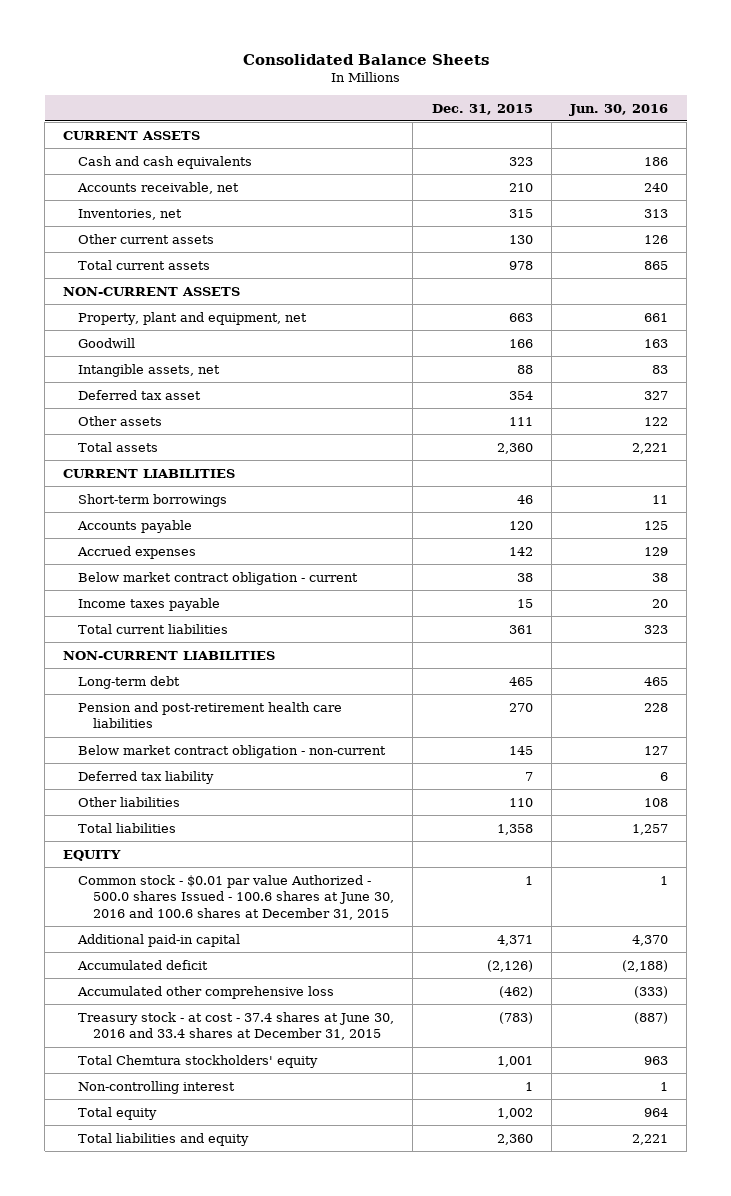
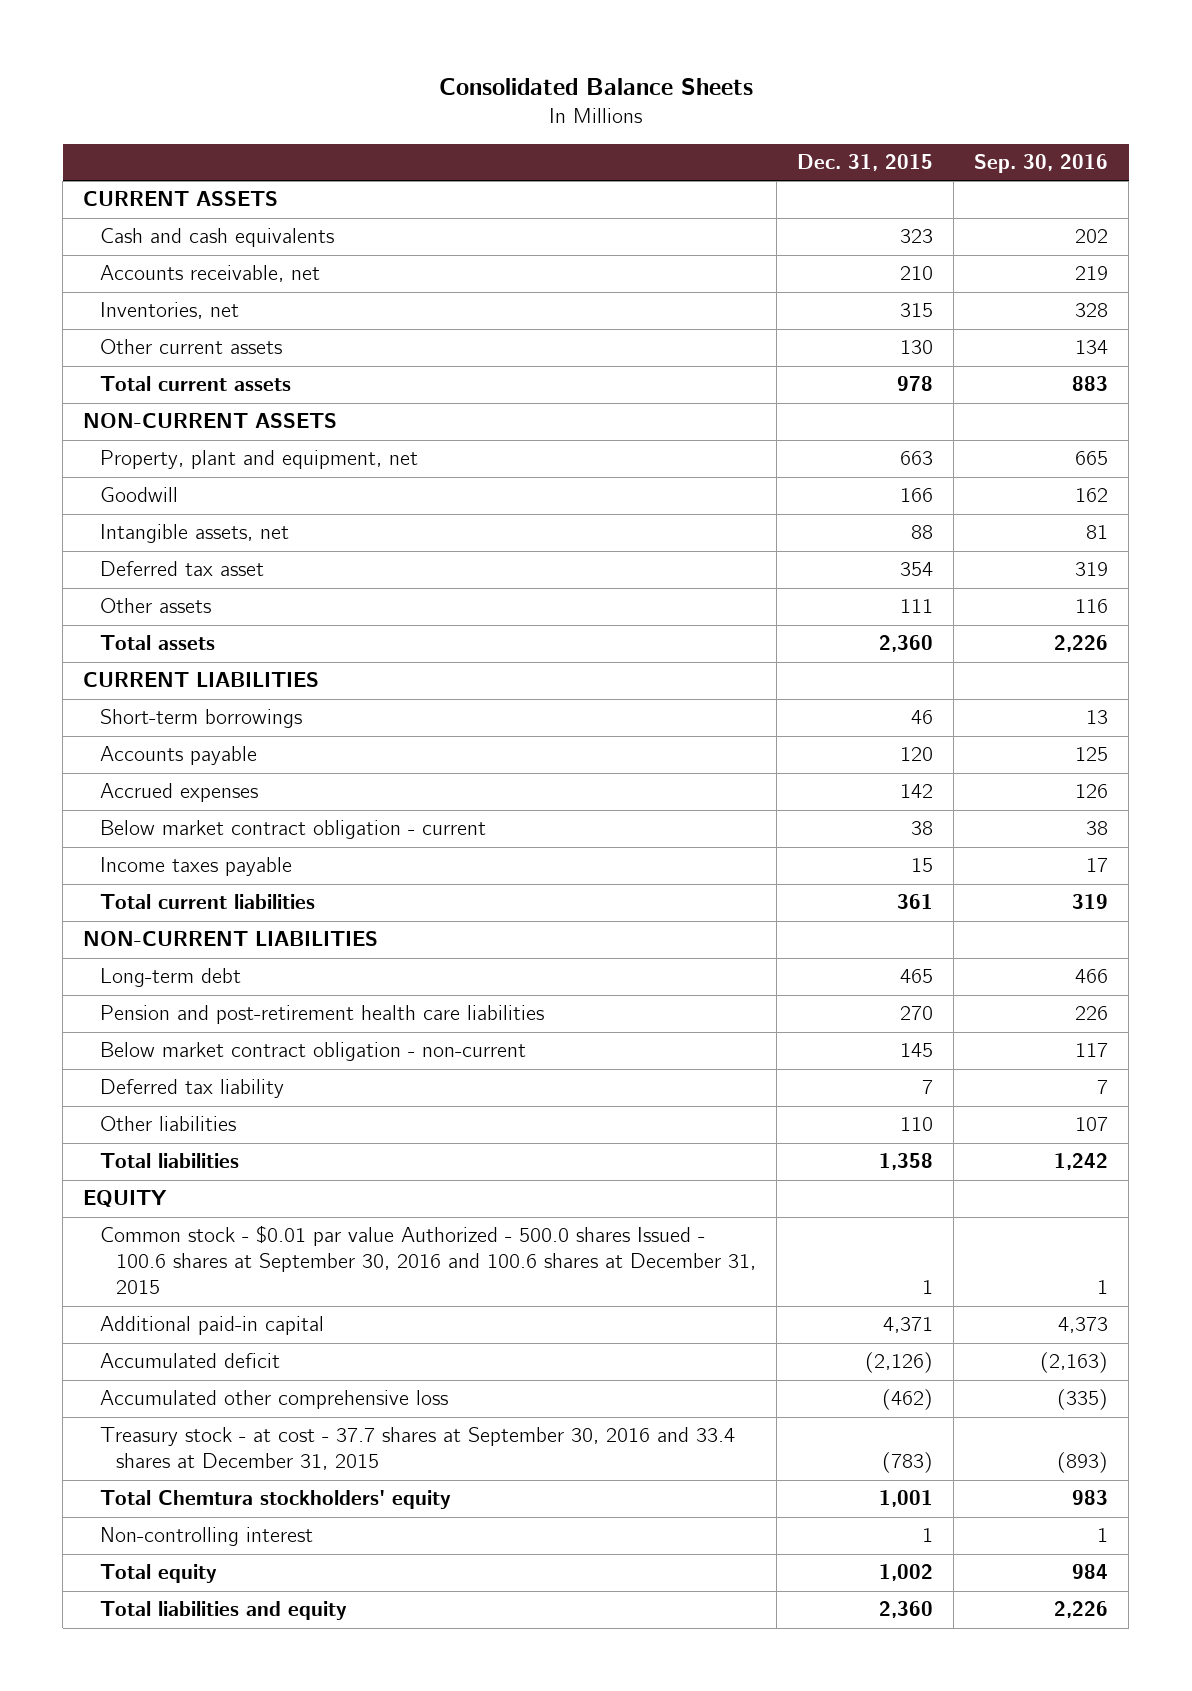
- | Dec. 31, 2015 | Jun. 30, 2016
+ | Dec. 31, 2015 | Sep. 30, 2016
- Common stock - $0.01 par value Authorized - 500.0 shares Issued - 100.6 shares at June 30, 2016 and 100.6 shares at December 31, 2015 | 1 | 1
+ Common stock - $0.01 par value Authorized - 500.0 shares Issued - 100.6 shares at September 30, 2016 and 100.6 shares at December 31, 2015 | 1 | 1
- Treasury stock - at cost - 37.4 shares at June 30, 2016 and 33.4 shares at December 31, 2015 | (783) | (887)
+ Treasury stock - at cost - 37.7 shares at September 30, 2016 and 33.4 shares at December 31, 2015 | (783) | (893)

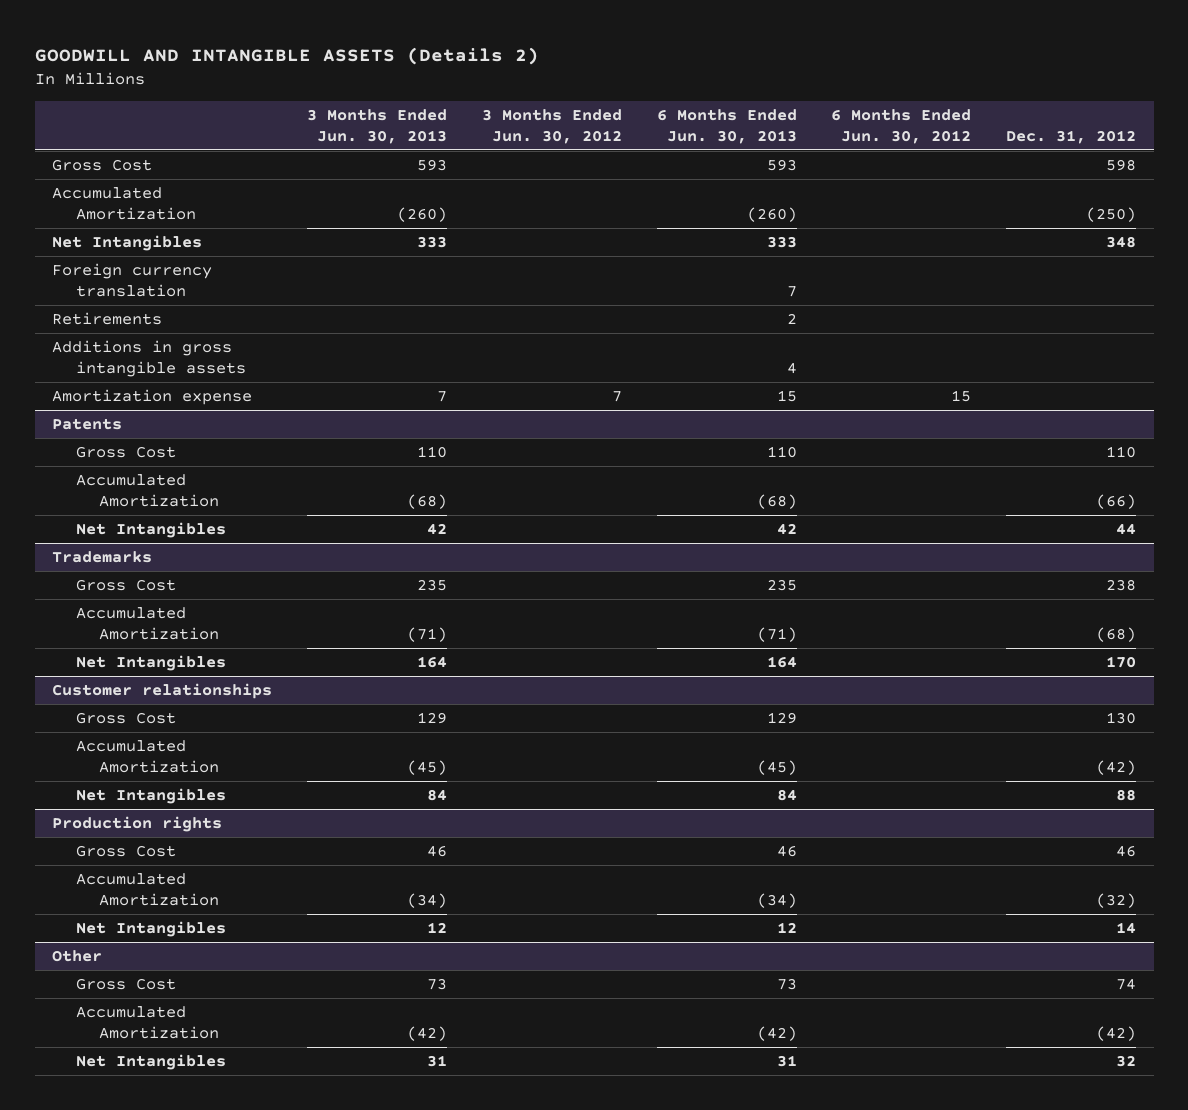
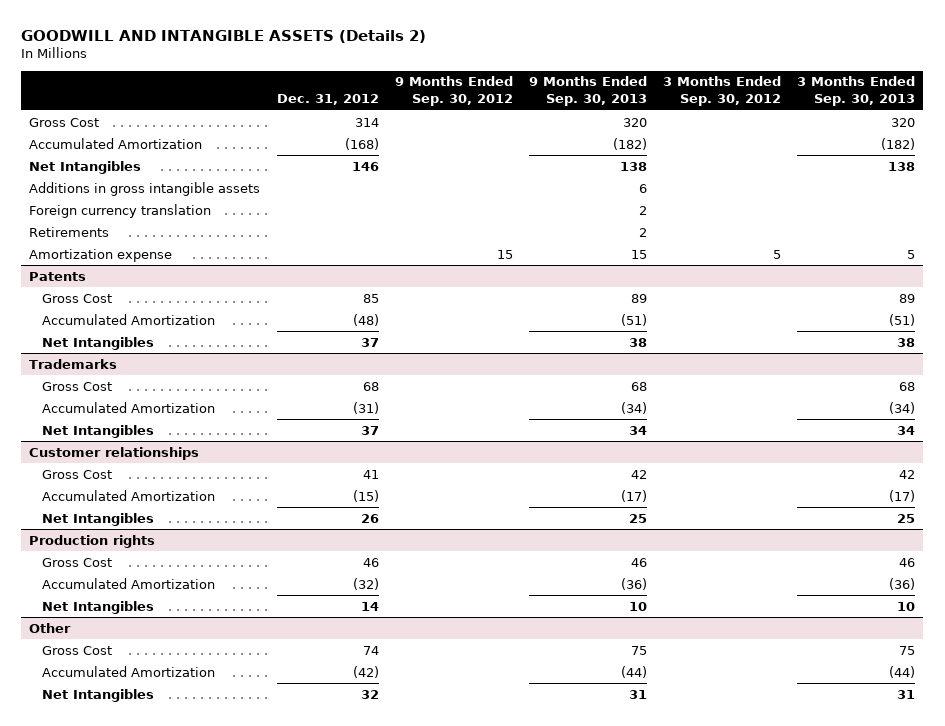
- | 3 Months Ended Jun. 30, 2013 | 3 Months Ended Jun. 30, 2012 | 6 Months Ended Jun. 30, 2013 | 6 Months Ended Jun. 30, 2012 | Dec. 31, 2012
+ | Dec. 31, 2012 | 9 Months Ended Sep. 30, 2012 | 9 Months Ended Sep. 30, 2013 | 3 Months Ended Sep. 30, 2012 | 3 Months Ended Sep. 30, 2013
- Gross Cost | 593 | | 593 | | 598
- Accumulated Amortization | (260) | | (260) | | (250)
- Net Intangibles | 333 | | 333 | | 348
+ Gross Cost | 314 | | 320 | | 320
+ Accumulated Amortization | (168) | | (182) | | (182)
+ Net Intangibles | 146 | | 138 | | 138
moved up: Additions in gross intangible assets | | | 6 | |
@ Patents
- Gross Cost | 110 | | 110 | | 110
- Accumulated Amortization | (68) | | (68) | | (66)
- Net Intangibles | 42 | | 42 | | 44
+ Gross Cost | 85 | | 89 | | 89
+ Accumulated Amortization | (48) | | (51) | | (51)
+ Net Intangibles | 37 | | 38 | | 38
@ Trademarks
- Gross Cost | 235 | | 235 | | 238
- Accumulated Amortization | (71) | | (71) | | (68)
- Net Intangibles | 164 | | 164 | | 170
+ Gross Cost | 68 | | 68 | | 68
+ Accumulated Amortization | (31) | | (34) | | (34)
+ Net Intangibles | 37 | | 34 | | 34
@ Customer relationships
- Gross Cost | 129 | | 129 | | 130
- Accumulated Amortization | (45) | | (45) | | (42)
- Net Intangibles | 84 | | 84 | | 88
+ Gross Cost | 41 | | 42 | | 42
+ Accumulated Amortization | (15) | | (17) | | (17)
+ Net Intangibles | 26 | | 25 | | 25

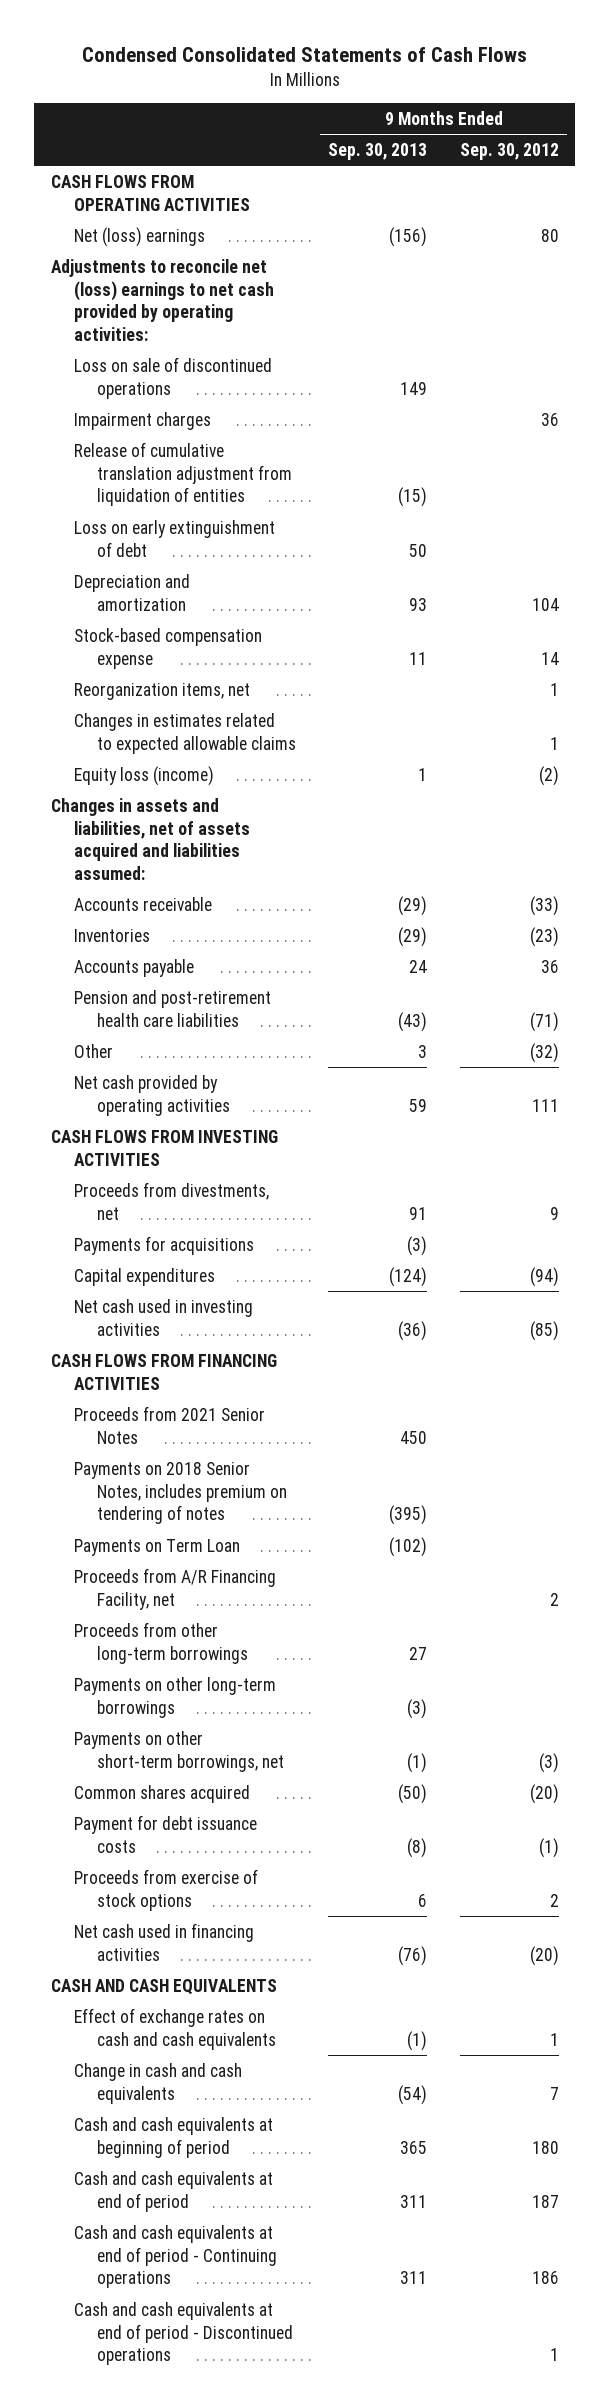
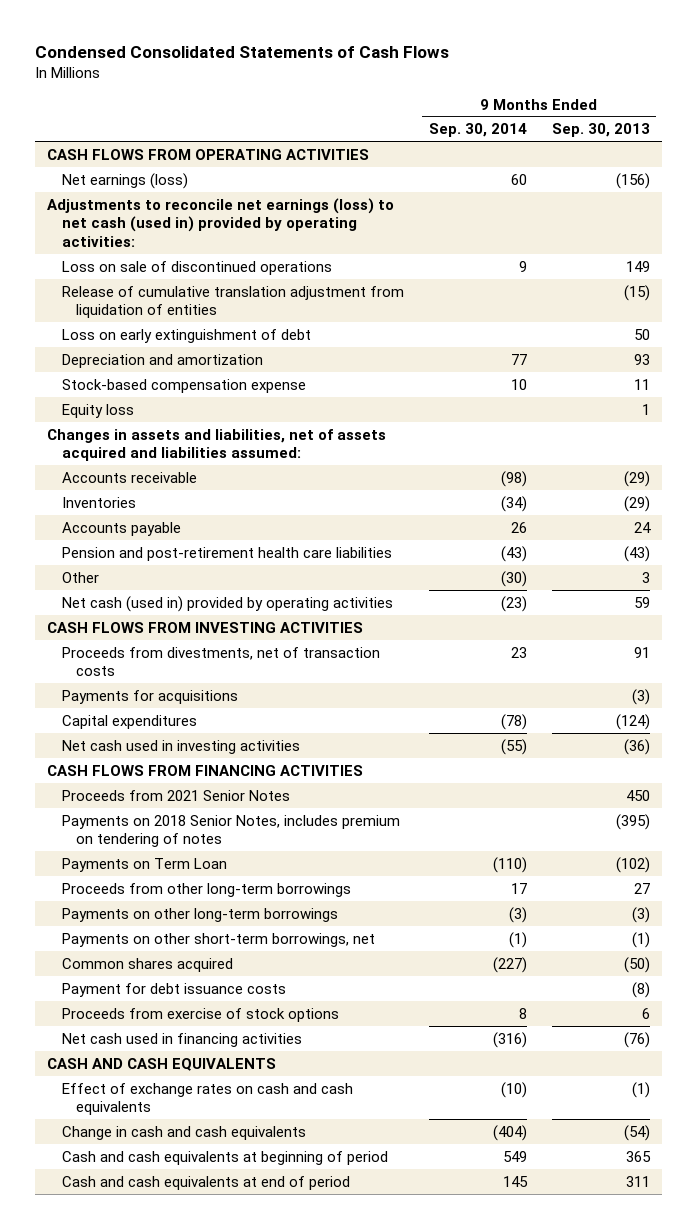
- | 9 Months Ended Sep. 30, 2013 | 9 Months Ended Sep. 30, 2012
+ | 9 Months Ended Sep. 30, 2014 | 9 Months Ended Sep. 30, 2013
- Net (loss) earnings | (156) | 80
- Adjustments to reconcile net (loss) earnings to net cash provided by operating activities:
+ Net earnings (loss) | 60 | (156)
+ Adjustments to reconcile net earnings (loss) to net cash (used in) provided by operating activities:
- Impairment charges | | 36
- Reorganization items, net | | 1
- Changes in estimates related to expected allowable claims | | 1
- Equity loss (income) | 1 | (2)
+ Equity loss | | 1
- Net cash provided by operating activities | 59 | 111
+ Net cash (used in) provided by operating activities | (23) | 59
- Proceeds from divestments, net | 91 | 9
+ Proceeds from divestments, net of transaction costs | 23 | 91
- Proceeds from A/R Financing Facility, net | | 2
- Cash and cash equivalents at end of period - Continuing operations | 311 | 186
- Cash and cash equivalents at end of period - Discontinued operations | | 1

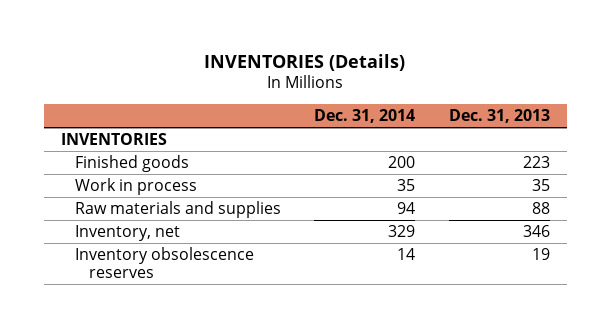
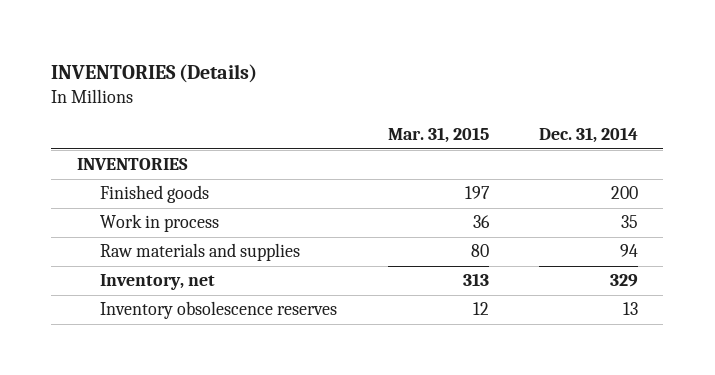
- | Dec. 31, 2014 | Dec. 31, 2013
+ | Mar. 31, 2015 | Dec. 31, 2014
- Inventory obsolescence reserves | 14 | 19
+ Inventory obsolescence reserves | 12 | 13

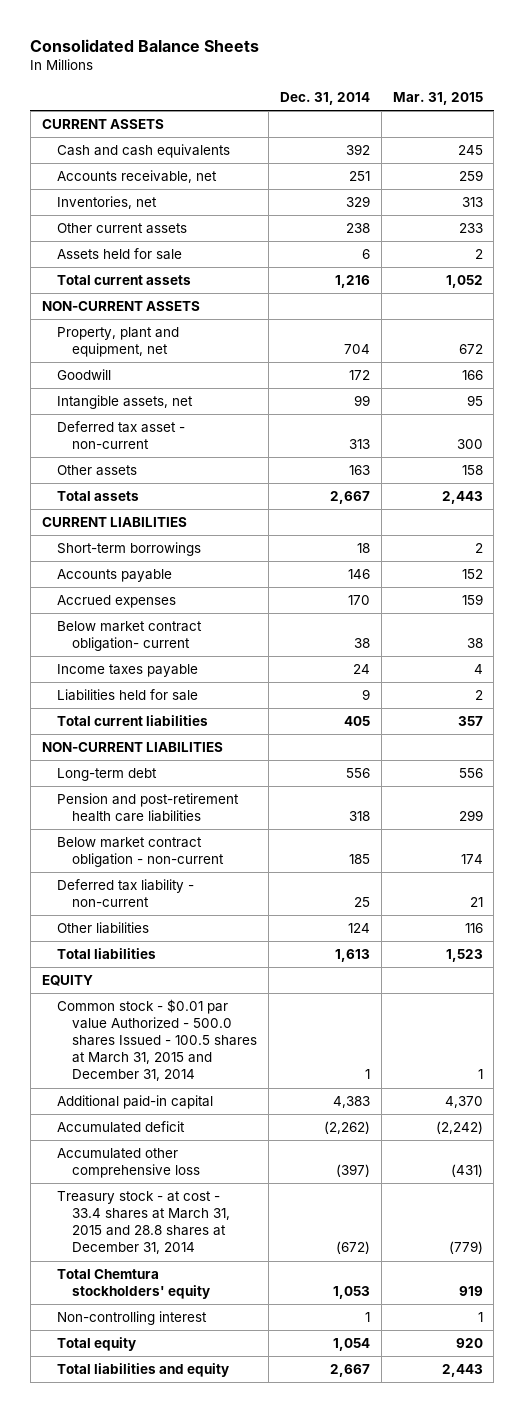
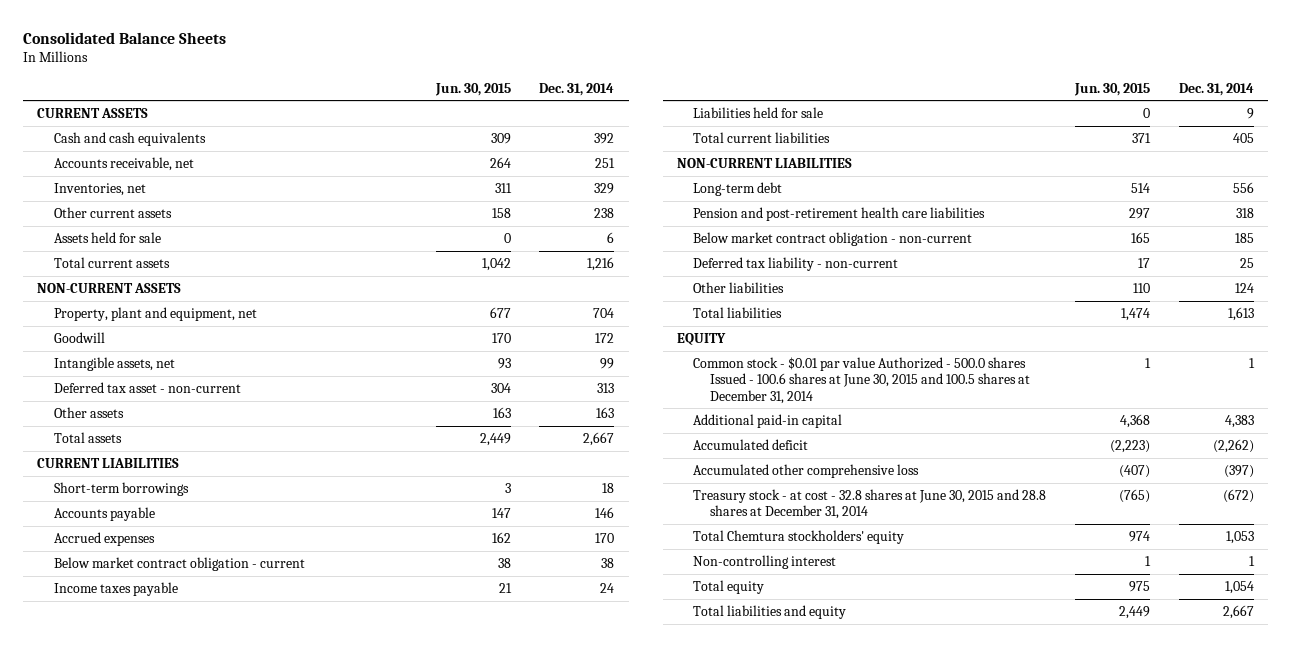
- | Dec. 31, 2014 | Mar. 31, 2015
+ | Jun. 30, 2015 | Dec. 31, 2014
- Below market contract obligation- current | 38 | 38
+ Below market contract obligation - current | 38 | 38
- Common stock - $0.01 par value Authorized - 500.0 shares Issued - 100.5 shares at March 31, 2015 and December 31, 2014 | 1 | 1
+ Common stock - $0.01 par value Authorized - 500.0 shares Issued - 100.6 shares at June 30, 2015 and 100.5 shares at December 31, 2014 | 1 | 1
- Treasury stock - at cost - 33.4 shares at March 31, 2015 and 28.8 shares at December 31, 2014 | (672) | (779)
+ Treasury stock - at cost - 32.8 shares at June 30, 2015 and 28.8 shares at December 31, 2014 | (765) | (672)

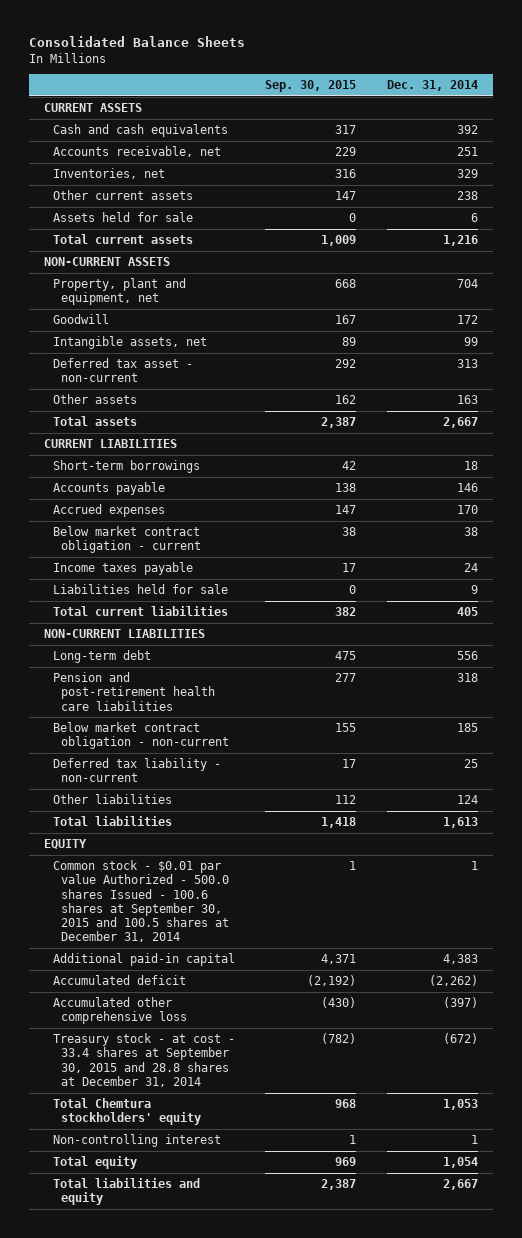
- | Jun. 30, 2015 | Dec. 31, 2014
+ | Sep. 30, 2015 | Dec. 31, 2014
- Common stock - $0.01 par value Authorized - 500.0 shares Issued - 100.6 shares at June 30, 2015 and 100.5 shares at December 31, 2014 | 1 | 1
+ Common stock - $0.01 par value Authorized - 500.0 shares Issued - 100.6 shares at September 30, 2015 and 100.5 shares at December 31, 2014 | 1 | 1
- Treasury stock - at cost - 32.8 shares at June 30, 2015 and 28.8 shares at December 31, 2014 | (765) | (672)
+ Treasury stock - at cost - 33.4 shares at September 30, 2015 and 28.8 shares at December 31, 2014 | (782) | (672)

